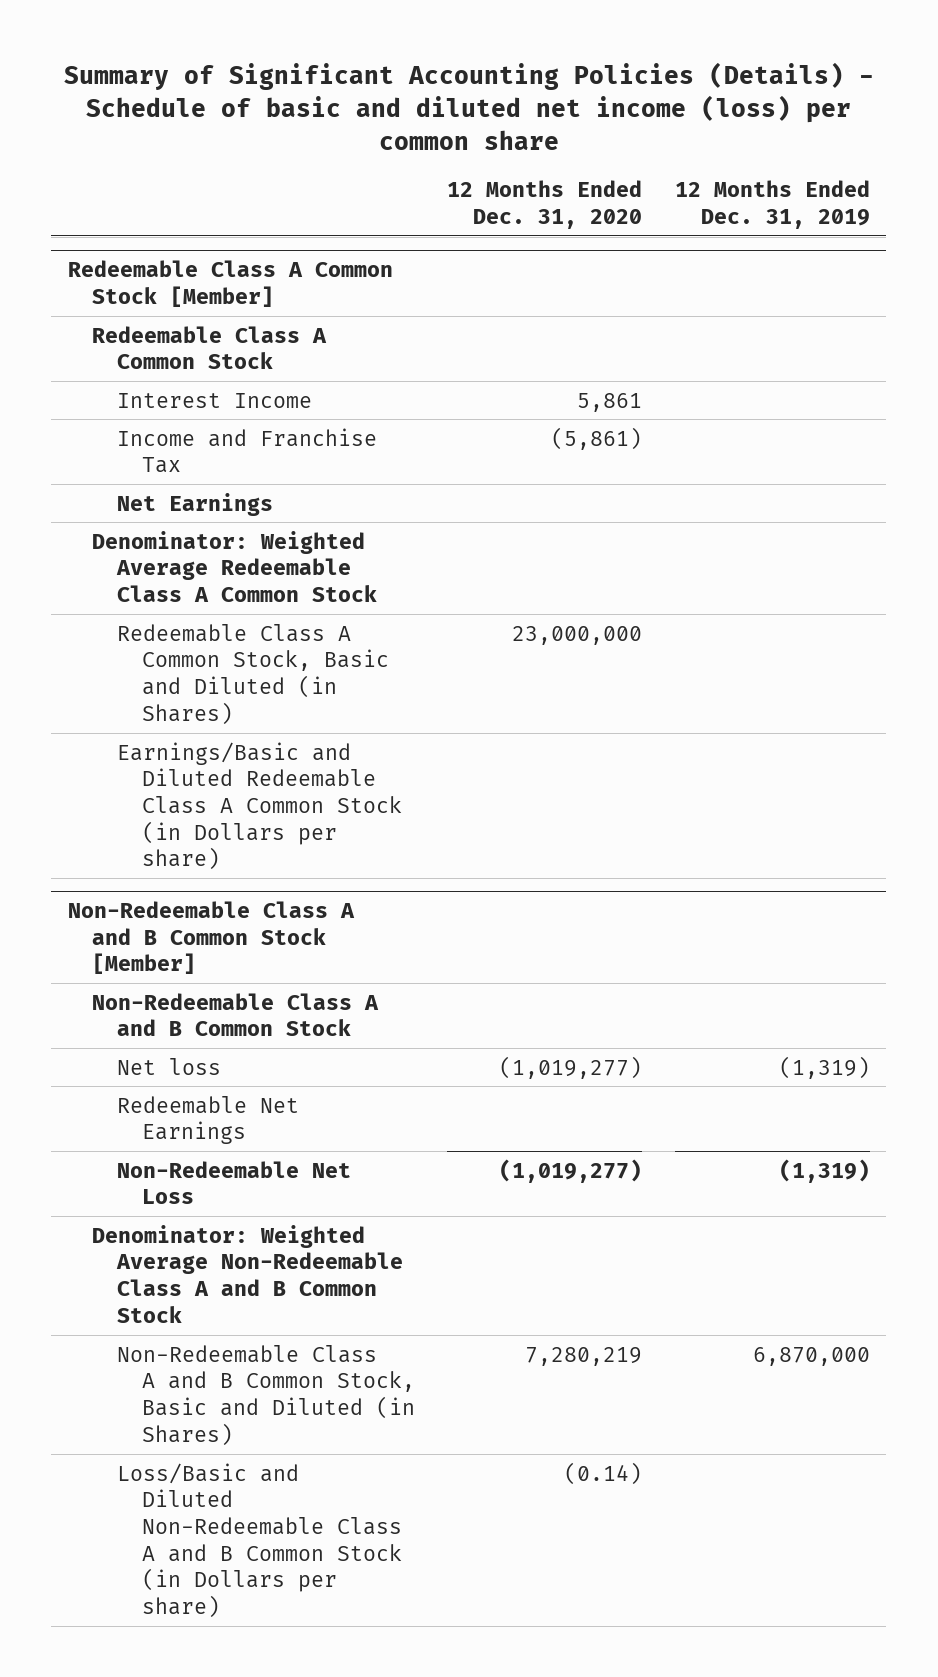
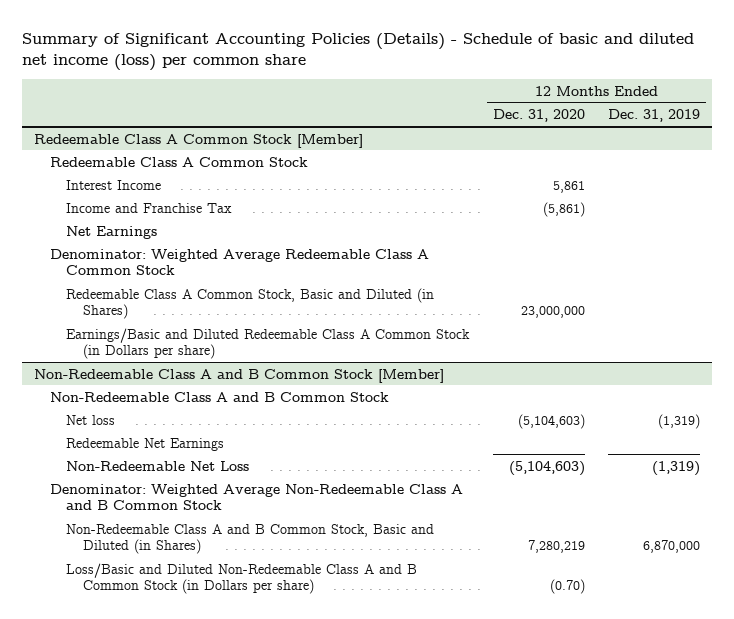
@ Non-Redeemable Class A and B Common Stock [Member]
- Net loss | (1,019,277) | (1,319)
+ Net loss | (5,104,603) | (1,319)
- Non-Redeemable Net Loss | (1,019,277) | (1,319)
+ Non-Redeemable Net Loss | (5,104,603) | (1,319)
- Loss/Basic and Diluted Non-Redeemable Class A and B Common Stock (in Dollars per share) | (0.14) |
+ Loss/Basic and Diluted Non-Redeemable Class A and B Common Stock (in Dollars per share) | (0.70) |

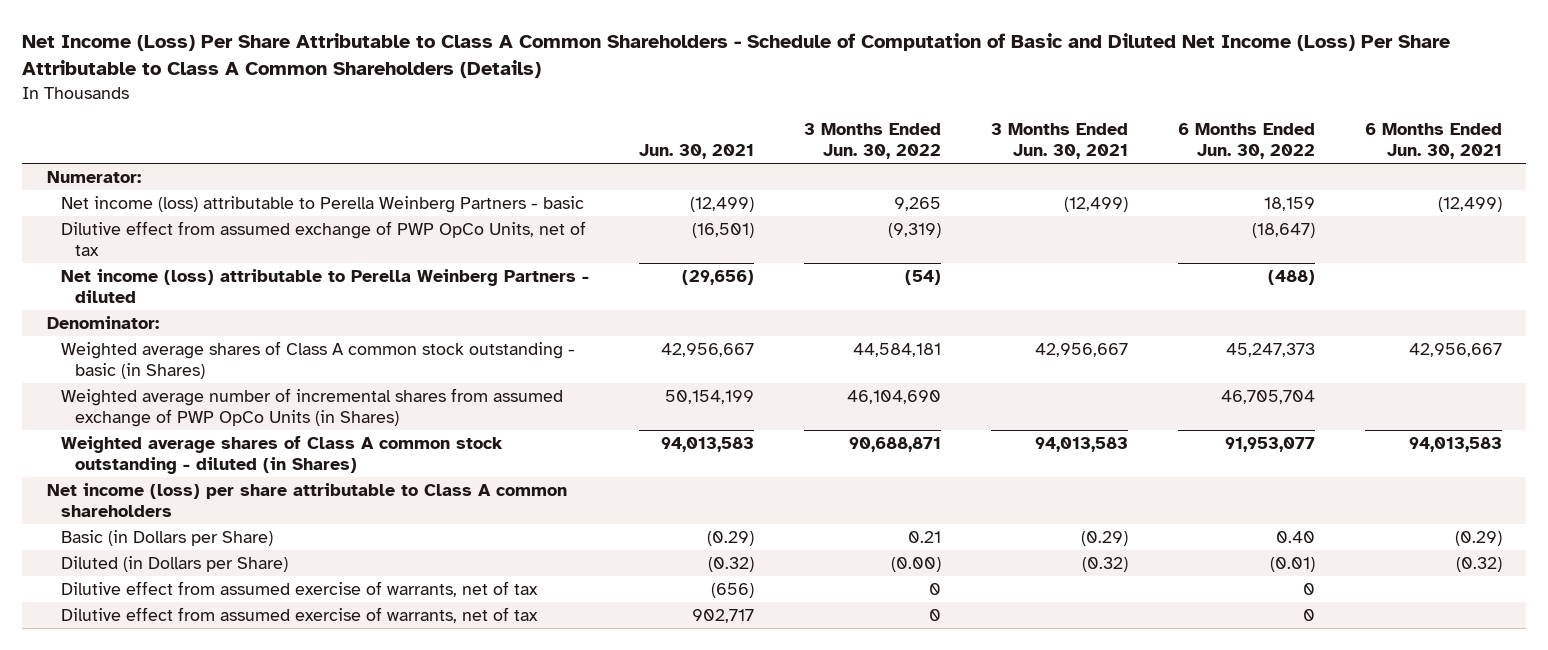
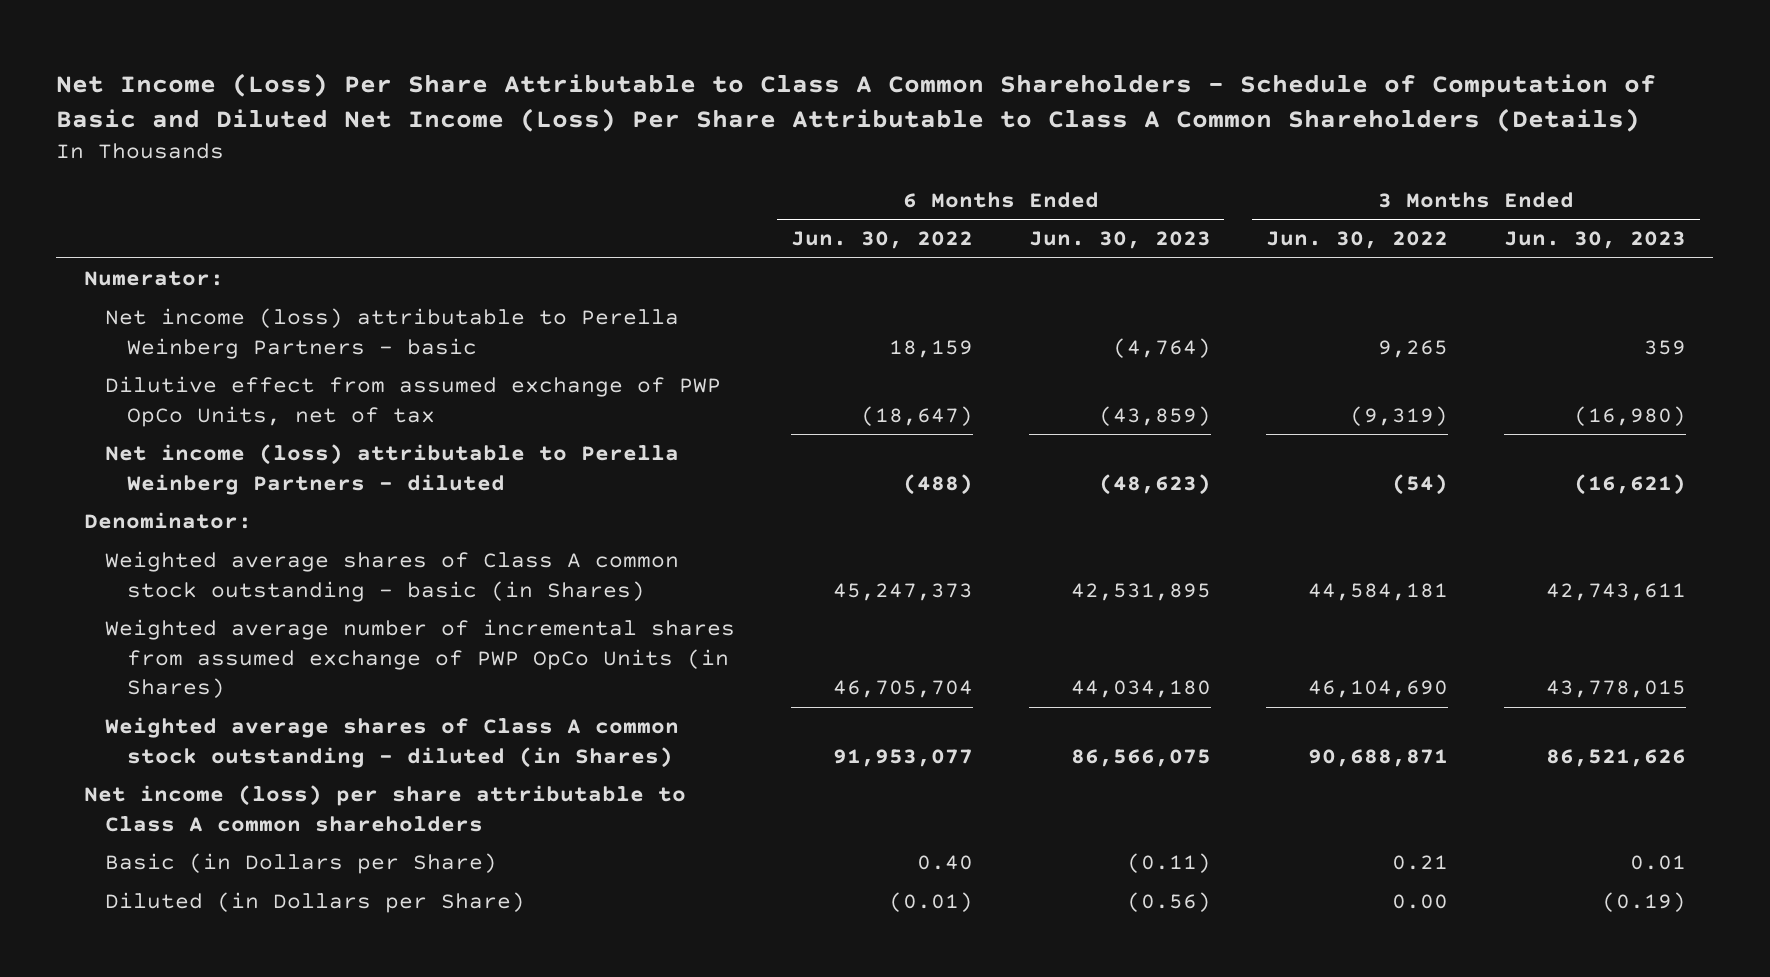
- | Jun. 30, 2021 | 3 Months Ended Jun. 30, 2022 | 3 Months Ended Jun. 30, 2021 | 6 Months Ended Jun. 30, 2022 | 6 Months Ended Jun. 30, 2021
+ | 6 Months Ended Jun. 30, 2022 | 6 Months Ended Jun. 30, 2023 | 3 Months Ended Jun. 30, 2022 | 3 Months Ended Jun. 30, 2023
- Diluted (in Dollars per Share) | (0.32) | (0.00) | (0.32) | (0.01) | (0.32)
- Dilutive effect from assumed exercise of warrants, net of tax | (656) | 0 | | 0 |
- Dilutive effect from assumed exercise of warrants, net of tax | 902,717 | 0 | | 0 |
+ Diluted (in Dollars per Share) | (0.01) | (0.56) | 0.00 | (0.19)

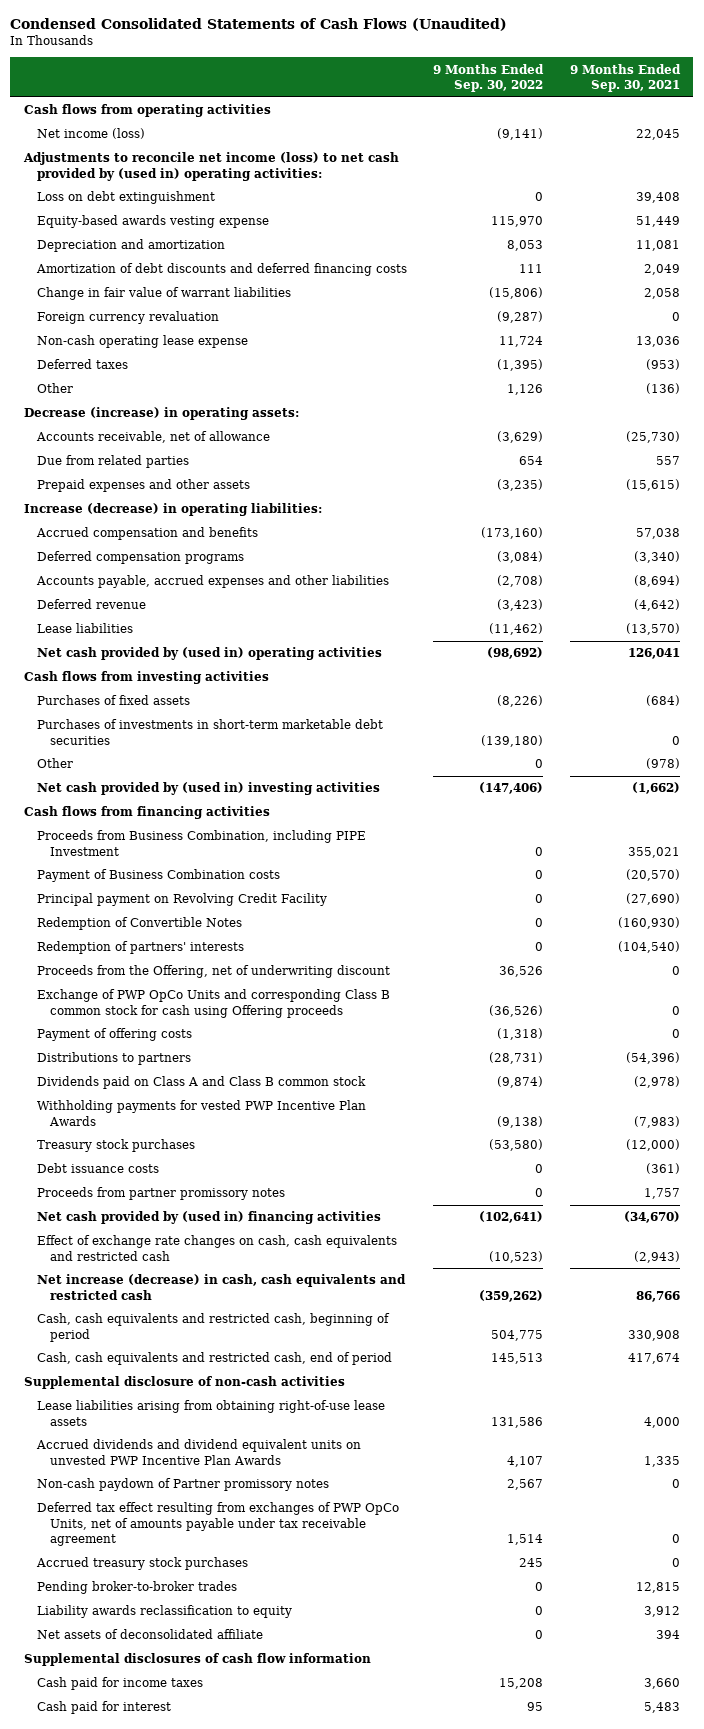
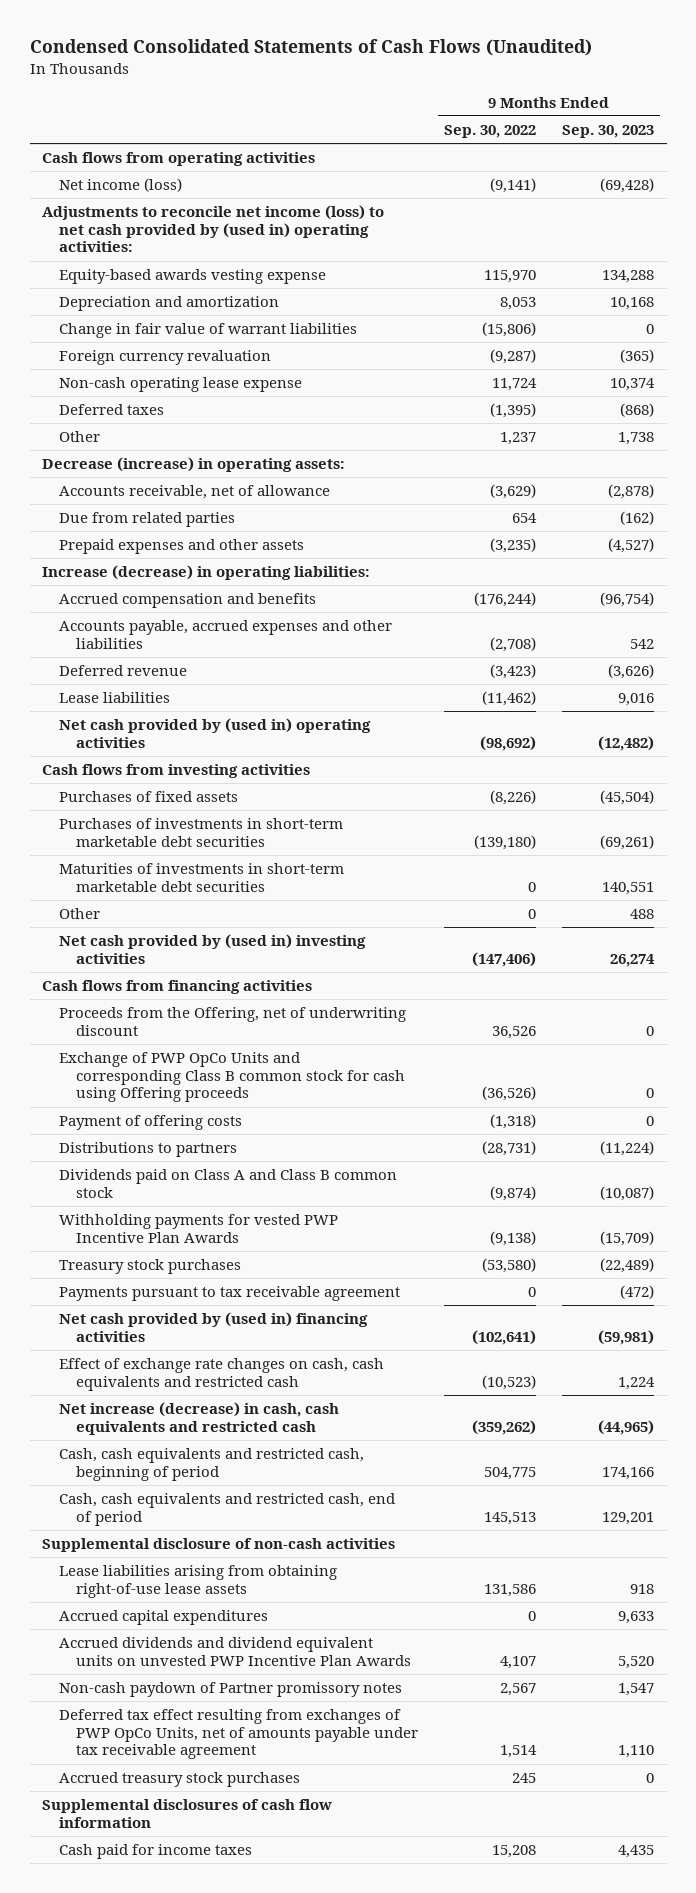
- | 9 Months Ended Sep. 30, 2022 | 9 Months Ended Sep. 30, 2021
+ | 9 Months Ended Sep. 30, 2022 | 9 Months Ended Sep. 30, 2023
- Loss on debt extinguishment | 0 | 39,408
- Amortization of debt discounts and deferred financing costs | 111 | 2,049
- Other | 1,126 | (136)
+ Other | 1,237 | 1,738
- Accrued compensation and benefits | (173,160) | 57,038
- Deferred compensation programs | (3,084) | (3,340)
+ Accrued compensation and benefits | (176,244) | (96,754)
+ Maturities of investments in short-term marketable debt securities | 0 | 140,551
- Proceeds from Business Combination, including PIPE Investment | 0 | 355,021
- Payment of Business Combination costs | 0 | (20,570)
- Principal payment on Revolving Credit Facility | 0 | (27,690)
- Redemption of Convertible Notes | 0 | (160,930)
- Redemption of partners' interests | 0 | (104,540)
- Debt issuance costs | 0 | (361)
- Proceeds from partner promissory notes | 0 | 1,757
+ Payments pursuant to tax receivable agreement | 0 | (472)
+ Accrued capital expenditures | 0 | 9,633
- Pending broker-to-broker trades | 0 | 12,815
- Liability awards reclassification to equity | 0 | 3,912
- Net assets of deconsolidated affiliate | 0 | 394
- Cash paid for interest | 95 | 5,483

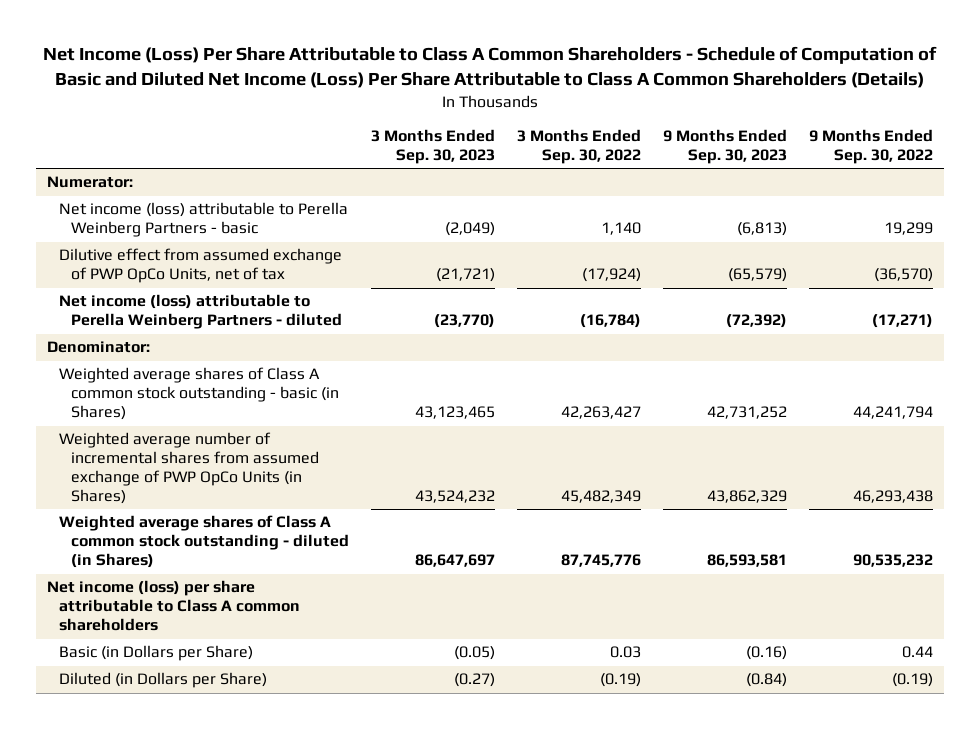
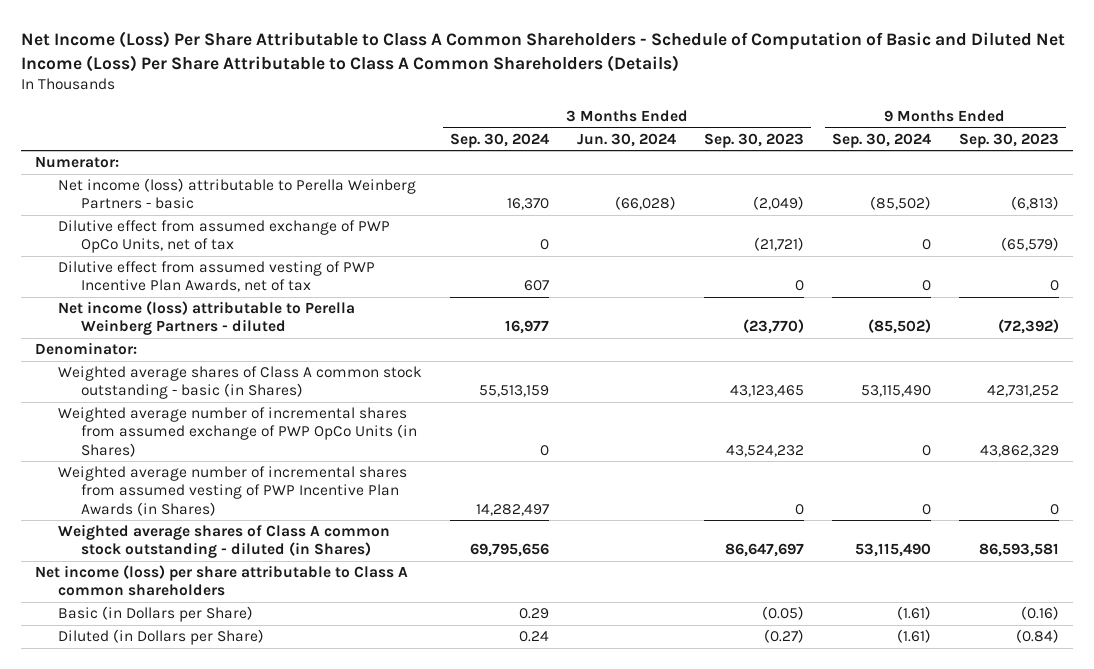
- | 3 Months Ended Sep. 30, 2023 | 3 Months Ended Sep. 30, 2022 | 9 Months Ended Sep. 30, 2023 | 9 Months Ended Sep. 30, 2022
+ | 3 Months Ended Sep. 30, 2024 | 3 Months Ended Jun. 30, 2024 | 3 Months Ended Sep. 30, 2023 | 9 Months Ended Sep. 30, 2024 | 9 Months Ended Sep. 30, 2023
+ Dilutive effect from assumed vesting of PWP Incentive Plan Awards, net of tax | 607 | | 0 | 0 | 0
+ Weighted average number of incremental shares from assumed vesting of PWP Incentive Plan Awards (in Shares) | 14,282,497 | | 0 | 0 | 0

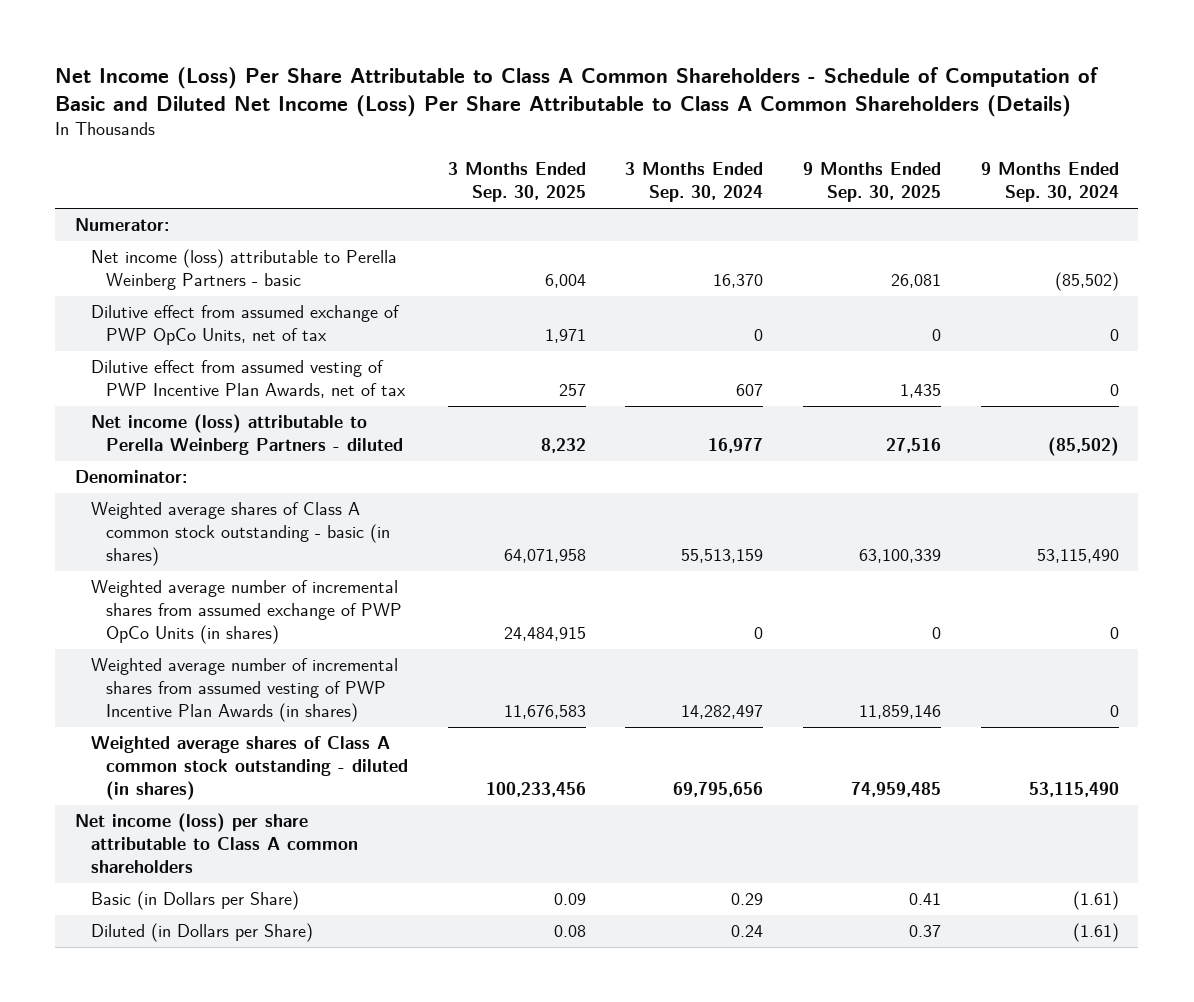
- | 3 Months Ended Sep. 30, 2024 | 3 Months Ended Jun. 30, 2024 | 3 Months Ended Sep. 30, 2023 | 9 Months Ended Sep. 30, 2024 | 9 Months Ended Sep. 30, 2023
+ | 3 Months Ended Sep. 30, 2025 | 3 Months Ended Sep. 30, 2024 | 9 Months Ended Sep. 30, 2025 | 9 Months Ended Sep. 30, 2024
- Weighted average shares of Class A common stock outstanding - basic (in Shares) | 55,513,159 | | 43,123,465 | 53,115,490 | 42,731,252
- Weighted average number of incremental shares from assumed exchange of PWP OpCo Units (in Shares) | 0 | | 43,524,232 | 0 | 43,862,329
- Weighted average number of incremental shares from assumed vesting of PWP Incentive Plan Awards (in Shares) | 14,282,497 | | 0 | 0 | 0
- Weighted average shares of Class A common stock outstanding - diluted (in Shares) | 69,795,656 | | 86,647,697 | 53,115,490 | 86,593,581
+ Weighted average shares of Class A common stock outstanding - basic (in shares) | 64,071,958 | 55,513,159 | 63,100,339 | 53,115,490
+ Weighted average number of incremental shares from assumed exchange of PWP OpCo Units (in shares) | 24,484,915 | 0 | 0 | 0
+ Weighted average number of incremental shares from assumed vesting of PWP Incentive Plan Awards (in shares) | 11,676,583 | 14,282,497 | 11,859,146 | 0
+ Weighted average shares of Class A common stock outstanding - diluted (in shares) | 100,233,456 | 69,795,656 | 74,959,485 | 53,115,490

